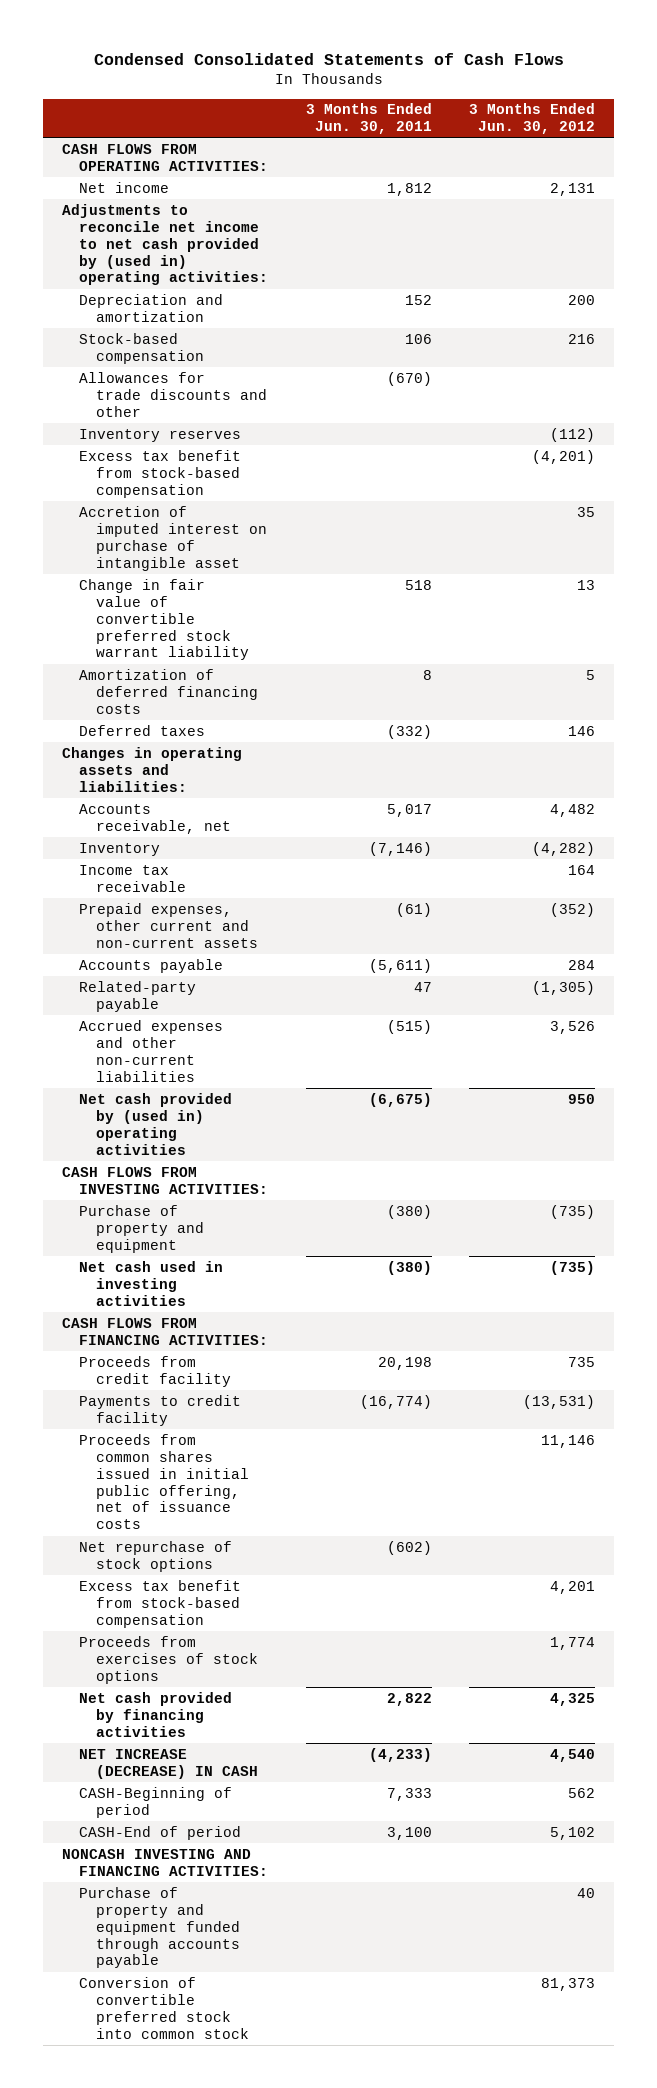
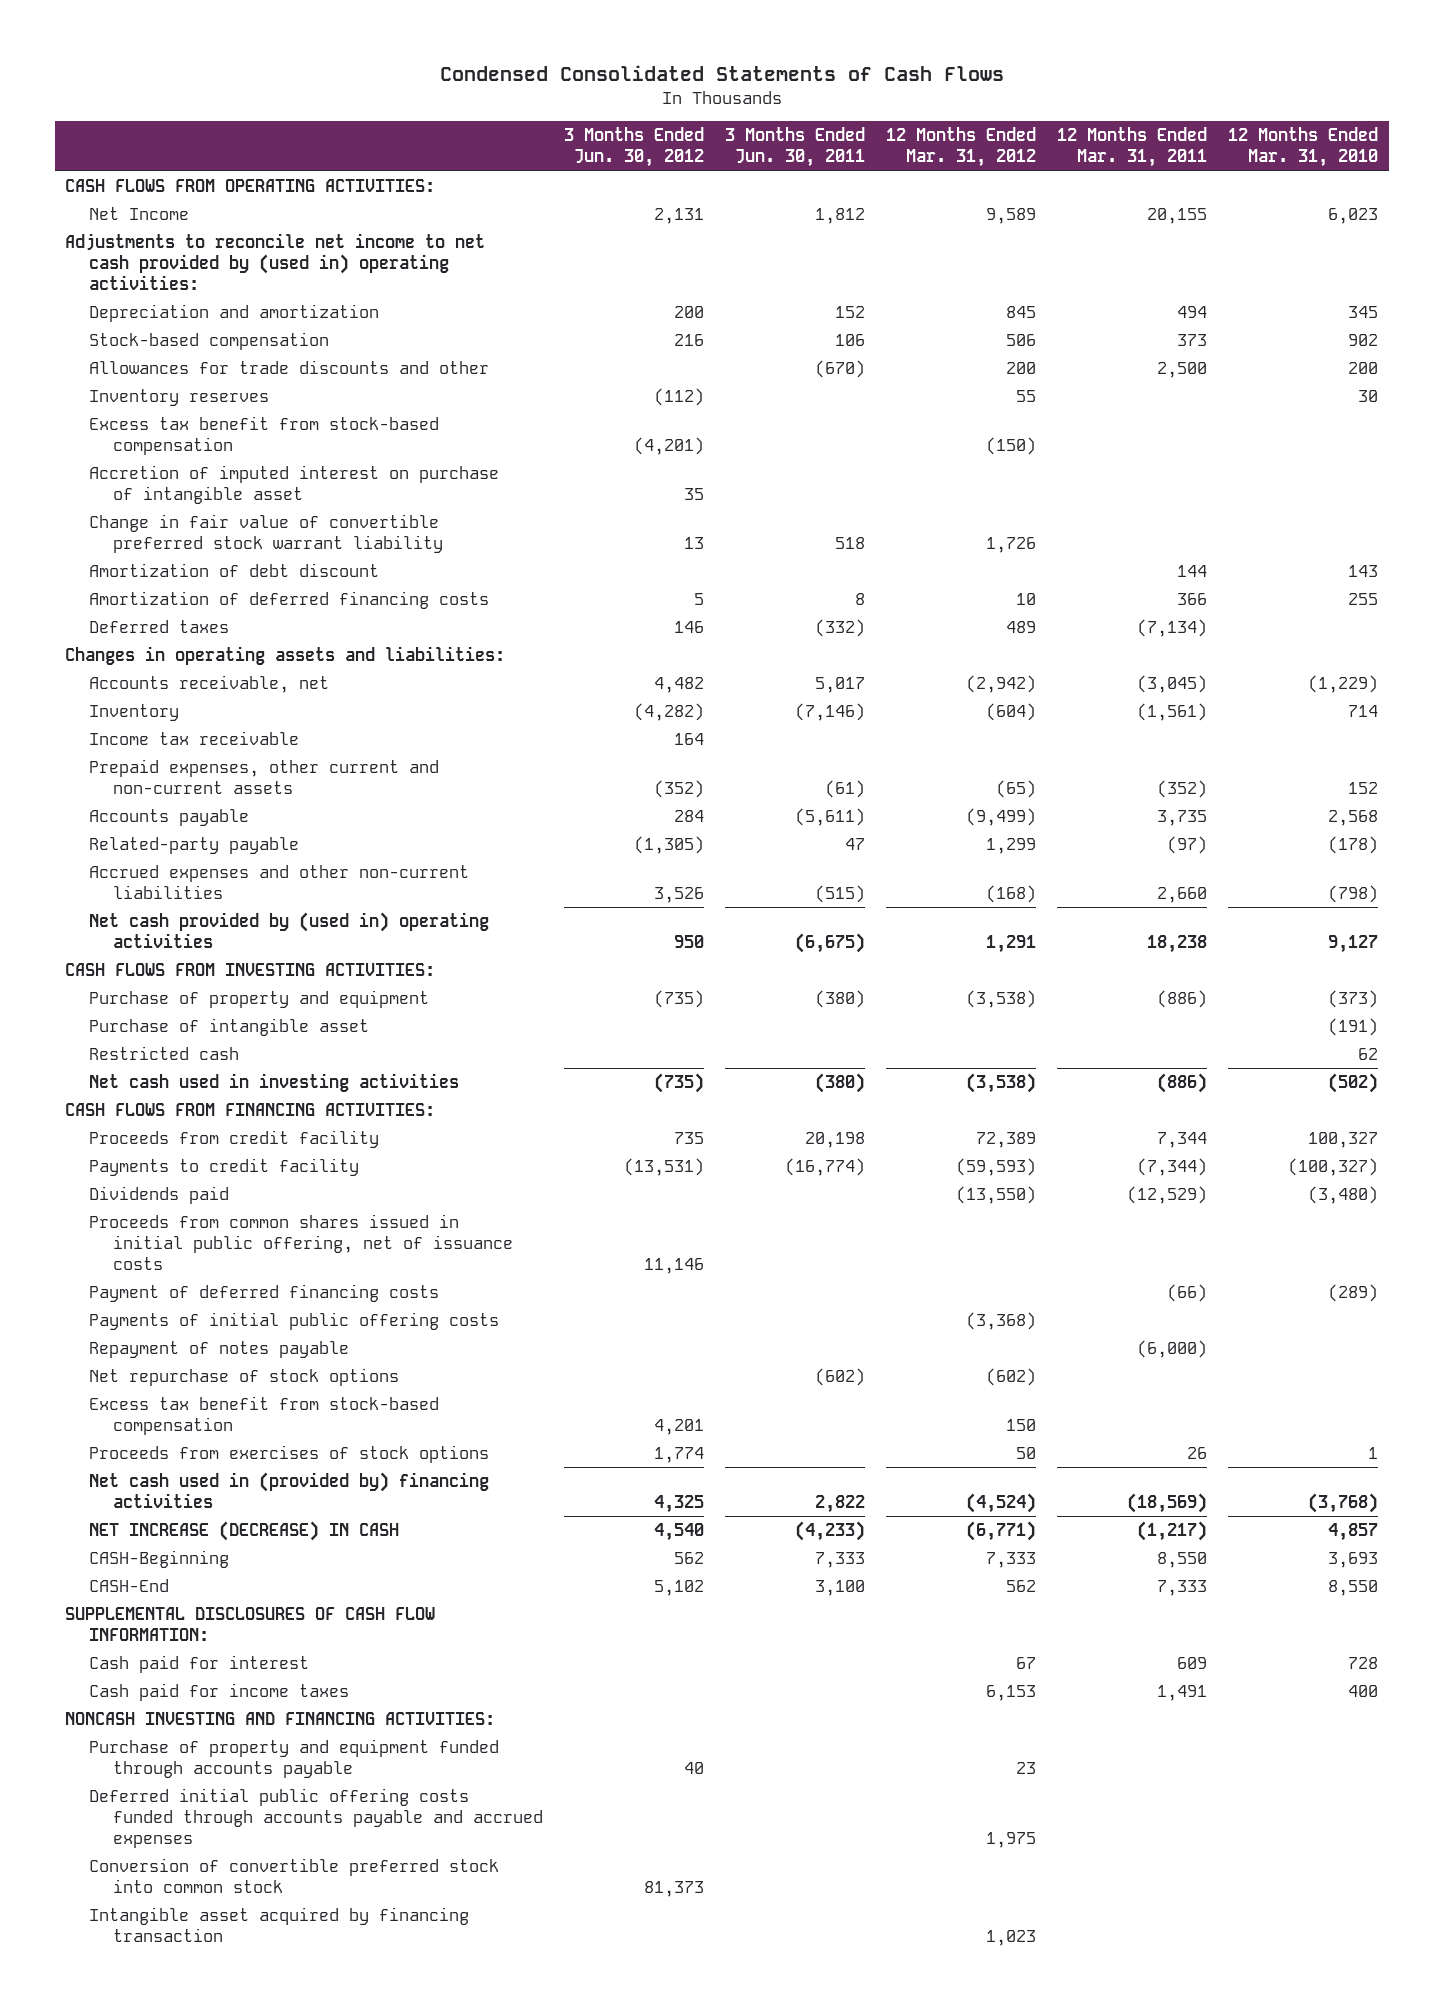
- | 3 Months Ended Jun. 30, 2011 | 3 Months Ended Jun. 30, 2012
+ | 3 Months Ended Jun. 30, 2012 | 3 Months Ended Jun. 30, 2011 | 12 Months Ended Mar. 31, 2012 | 12 Months Ended Mar. 31, 2011 | 12 Months Ended Mar. 31, 2010
- Net income | 1,812 | 2,131
+ Net Income | 2,131 | 1,812 | 9,589 | 20,155 | 6,023
+ Amortization of debt discount | | | | 144 | 143
+ Purchase of intangible asset | | | | | (191)
+ Restricted cash | | | | | 62
+ Dividends paid | | | (13,550) | (12,529) | (3,480)
+ Payment of deferred financing costs | | | | (66) | (289)
+ Payments of initial public offering costs | | | (3,368) | |
+ Repayment of notes payable | | | | (6,000) |
- Net cash provided by financing activities | 2,822 | 4,325
+ Net cash used in (provided by) financing activities | 4,325 | 2,822 | (4,524) | (18,569) | (3,768)
- CASH-Beginning of period | 7,333 | 562
- CASH-End of period | 3,100 | 5,102
+ CASH-Beginning | 562 | 7,333 | 7,333 | 8,550 | 3,693
+ CASH-End | 5,102 | 3,100 | 562 | 7,333 | 8,550
+ SUPPLEMENTAL DISCLOSURES OF CASH FLOW INFORMATION:
+ Cash paid for interest | | | 67 | 609 | 728
+ Cash paid for income taxes | | | 6,153 | 1,491 | 400
+ Deferred initial public offering costs funded through accounts payable and accrued expenses | | | 1,975 | |
+ Intangible asset acquired by financing transaction | | | 1,023 | |

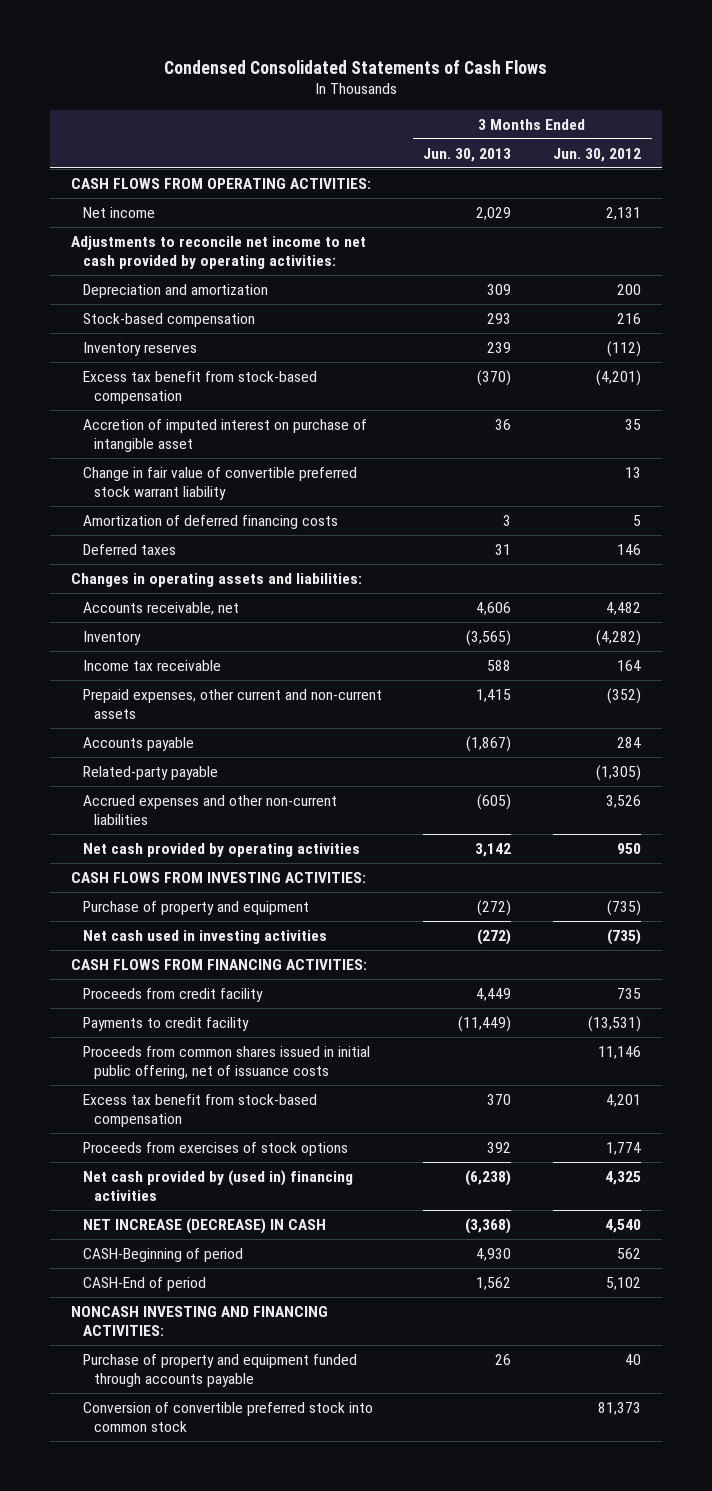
- | 3 Months Ended Jun. 30, 2012 | 3 Months Ended Jun. 30, 2011 | 12 Months Ended Mar. 31, 2012 | 12 Months Ended Mar. 31, 2011 | 12 Months Ended Mar. 31, 2010
+ | 3 Months Ended Jun. 30, 2013 | 3 Months Ended Jun. 30, 2012
- Net Income | 2,131 | 1,812 | 9,589 | 20,155 | 6,023
- Adjustments to reconcile net income to net cash provided by (used in) operating activities:
+ Net income | 2,029 | 2,131
+ Adjustments to reconcile net income to net cash provided by operating activities:
- Allowances for trade discounts and other | | (670) | 200 | 2,500 | 200
- Amortization of debt discount | | | | 144 | 143
- Net cash provided by (used in) operating activities | 950 | (6,675) | 1,291 | 18,238 | 9,127
+ Net cash provided by operating activities | 3,142 | 950
- Purchase of intangible asset | | | | | (191)
- Restricted cash | | | | | 62
- Dividends paid | | | (13,550) | (12,529) | (3,480)
- Payment of deferred financing costs | | | | (66) | (289)
- Payments of initial public offering costs | | | (3,368) | |
- Repayment of notes payable | | | | (6,000) |
- Net repurchase of stock options | | (602) | (602) | |
- Net cash used in (provided by) financing activities | 4,325 | 2,822 | (4,524) | (18,569) | (3,768)
+ Net cash provided by (used in) financing activities | (6,238) | 4,325
- CASH-Beginning | 562 | 7,333 | 7,333 | 8,550 | 3,693
- CASH-End | 5,102 | 3,100 | 562 | 7,333 | 8,550
- SUPPLEMENTAL DISCLOSURES OF CASH FLOW INFORMATION:
- Cash paid for interest | | | 67 | 609 | 728
- Cash paid for income taxes | | | 6,153 | 1,491 | 400
+ CASH-Beginning of period | 4,930 | 562
+ CASH-End of period | 1,562 | 5,102
- Deferred initial public offering costs funded through accounts payable and accrued expenses | | | 1,975 | |
- Intangible asset acquired by financing transaction | | | 1,023 | |

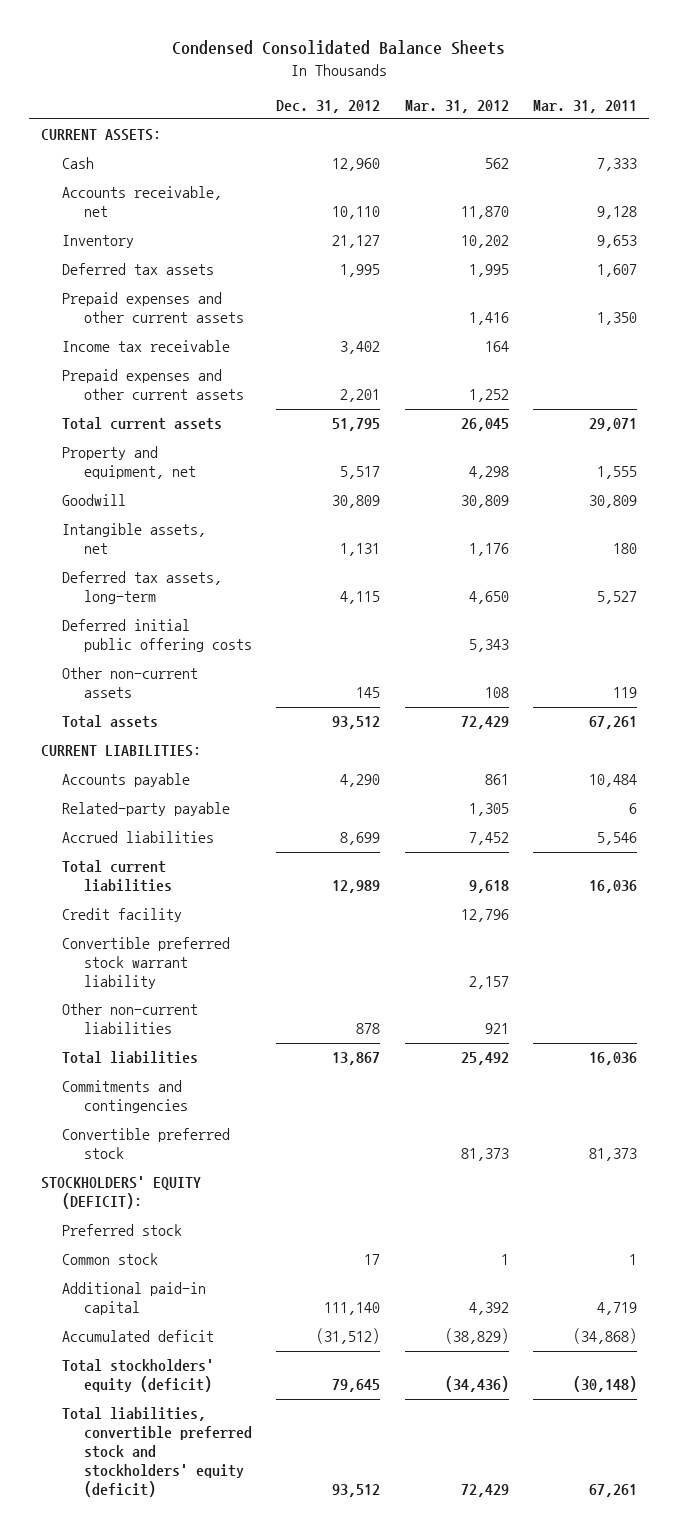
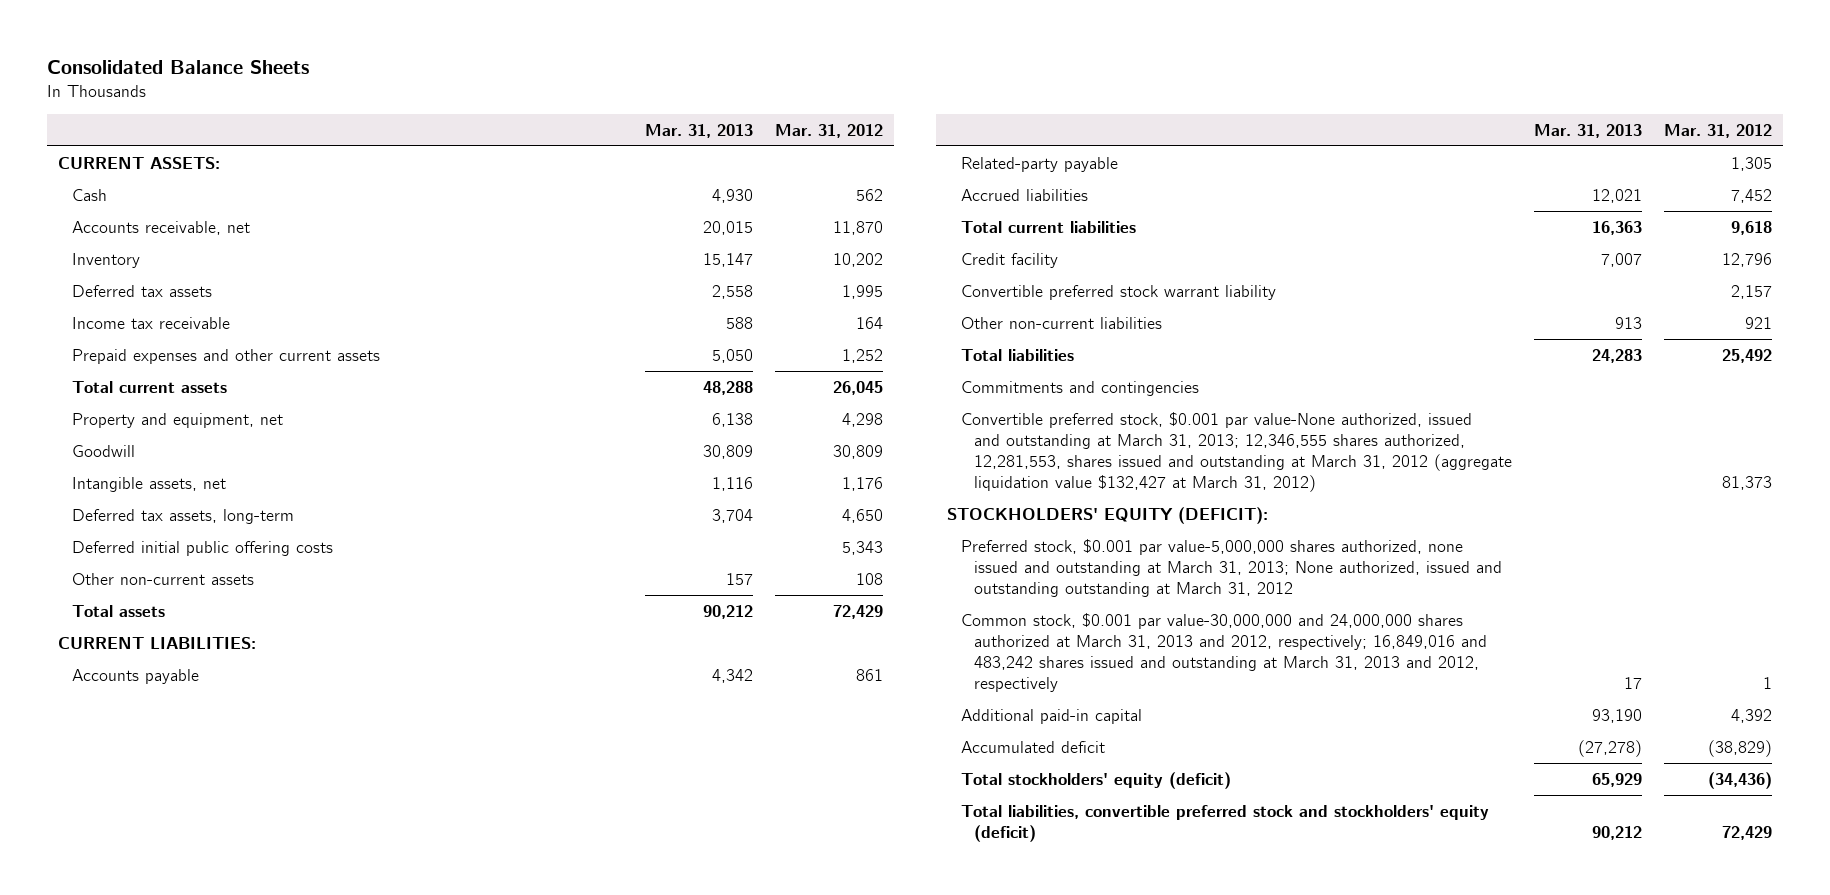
- Condensed Consolidated Balance Sheets
+ Consolidated Balance Sheets
- | Dec. 31, 2012 | Mar. 31, 2012 | Mar. 31, 2011
+ | Mar. 31, 2013 | Mar. 31, 2012
- Prepaid expenses and other current assets | | 1,416 | 1,350
- Convertible preferred stock | | 81,373 | 81,373
+ Convertible preferred stock, $0.001 par value-None authorized, issued and outstanding at March 31, 2013; 12,346,555 shares authorized, 12,281,553, shares issued and outstanding at March 31, 2012 (aggregate liquidation value $132,427 at March 31, 2012) | | 81,373
- Preferred stock
- Common stock | 17 | 1 | 1
+ Preferred stock, $0.001 par value-5,000,000 shares authorized, none issued and outstanding at March 31, 2013; None authorized, issued and outstanding outstanding at March 31, 2012
+ Common stock, $0.001 par value-30,000,000 and 24,000,000 shares authorized at March 31, 2013 and 2012, respectively; 16,849,016 and 483,242 shares issued and outstanding at March 31, 2013 and 2012, respectively | 17 | 1

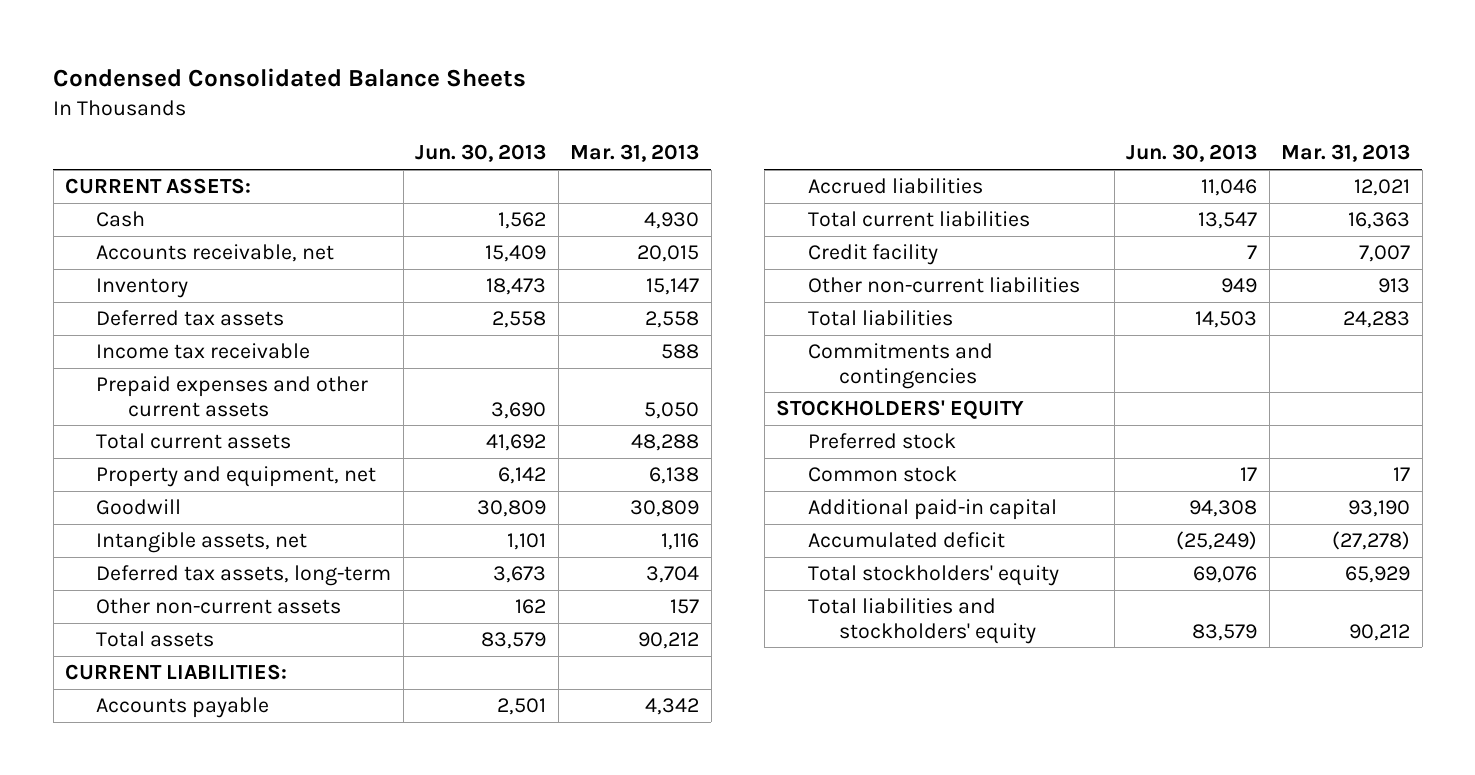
- Consolidated Balance Sheets
+ Condensed Consolidated Balance Sheets
- | Mar. 31, 2013 | Mar. 31, 2012
+ | Jun. 30, 2013 | Mar. 31, 2013
- Deferred initial public offering costs | | 5,343
- Related-party payable | | 1,305
- Convertible preferred stock warrant liability | | 2,157
- Convertible preferred stock, $0.001 par value-None authorized, issued and outstanding at March 31, 2013; 12,346,555 shares authorized, 12,281,553, shares issued and outstanding at March 31, 2012 (aggregate liquidation value $132,427 at March 31, 2012) | | 81,373
- STOCKHOLDERS' EQUITY (DEFICIT):
- Preferred stock, $0.001 par value-5,000,000 shares authorized, none issued and outstanding at March 31, 2013; None authorized, issued and outstanding outstanding at March 31, 2012
- Common stock, $0.001 par value-30,000,000 and 24,000,000 shares authorized at March 31, 2013 and 2012, respectively; 16,849,016 and 483,242 shares issued and outstanding at March 31, 2013 and 2012, respectively | 17 | 1
+ STOCKHOLDERS' EQUITY
+ Preferred stock
+ Common stock | 17 | 17
- Total stockholders' equity (deficit) | 65,929 | (34,436)
- Total liabilities, convertible preferred stock and stockholders' equity (deficit) | 90,212 | 72,429
+ Total stockholders' equity | 69,076 | 65,929
+ Total liabilities and stockholders' equity | 83,579 | 90,212

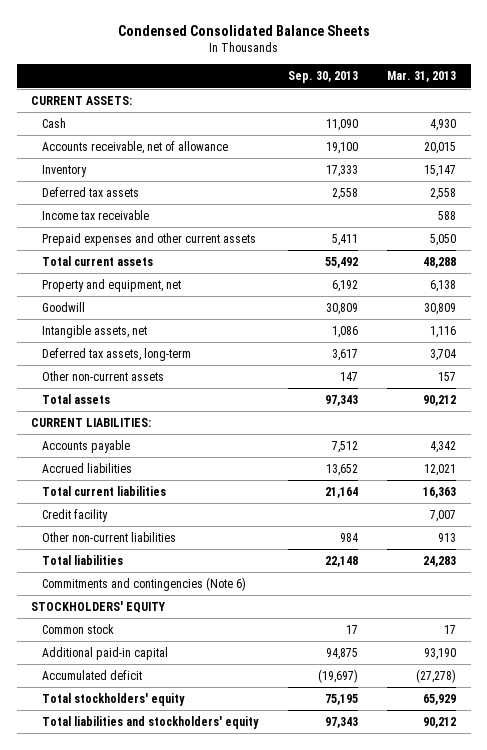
- | Jun. 30, 2013 | Mar. 31, 2013
+ | Sep. 30, 2013 | Mar. 31, 2013
- Accounts receivable, net | 15,409 | 20,015
+ Accounts receivable, net of allowance | 19,100 | 20,015
- Commitments and contingencies
+ Commitments and contingencies (Note 6)
- Preferred stock

